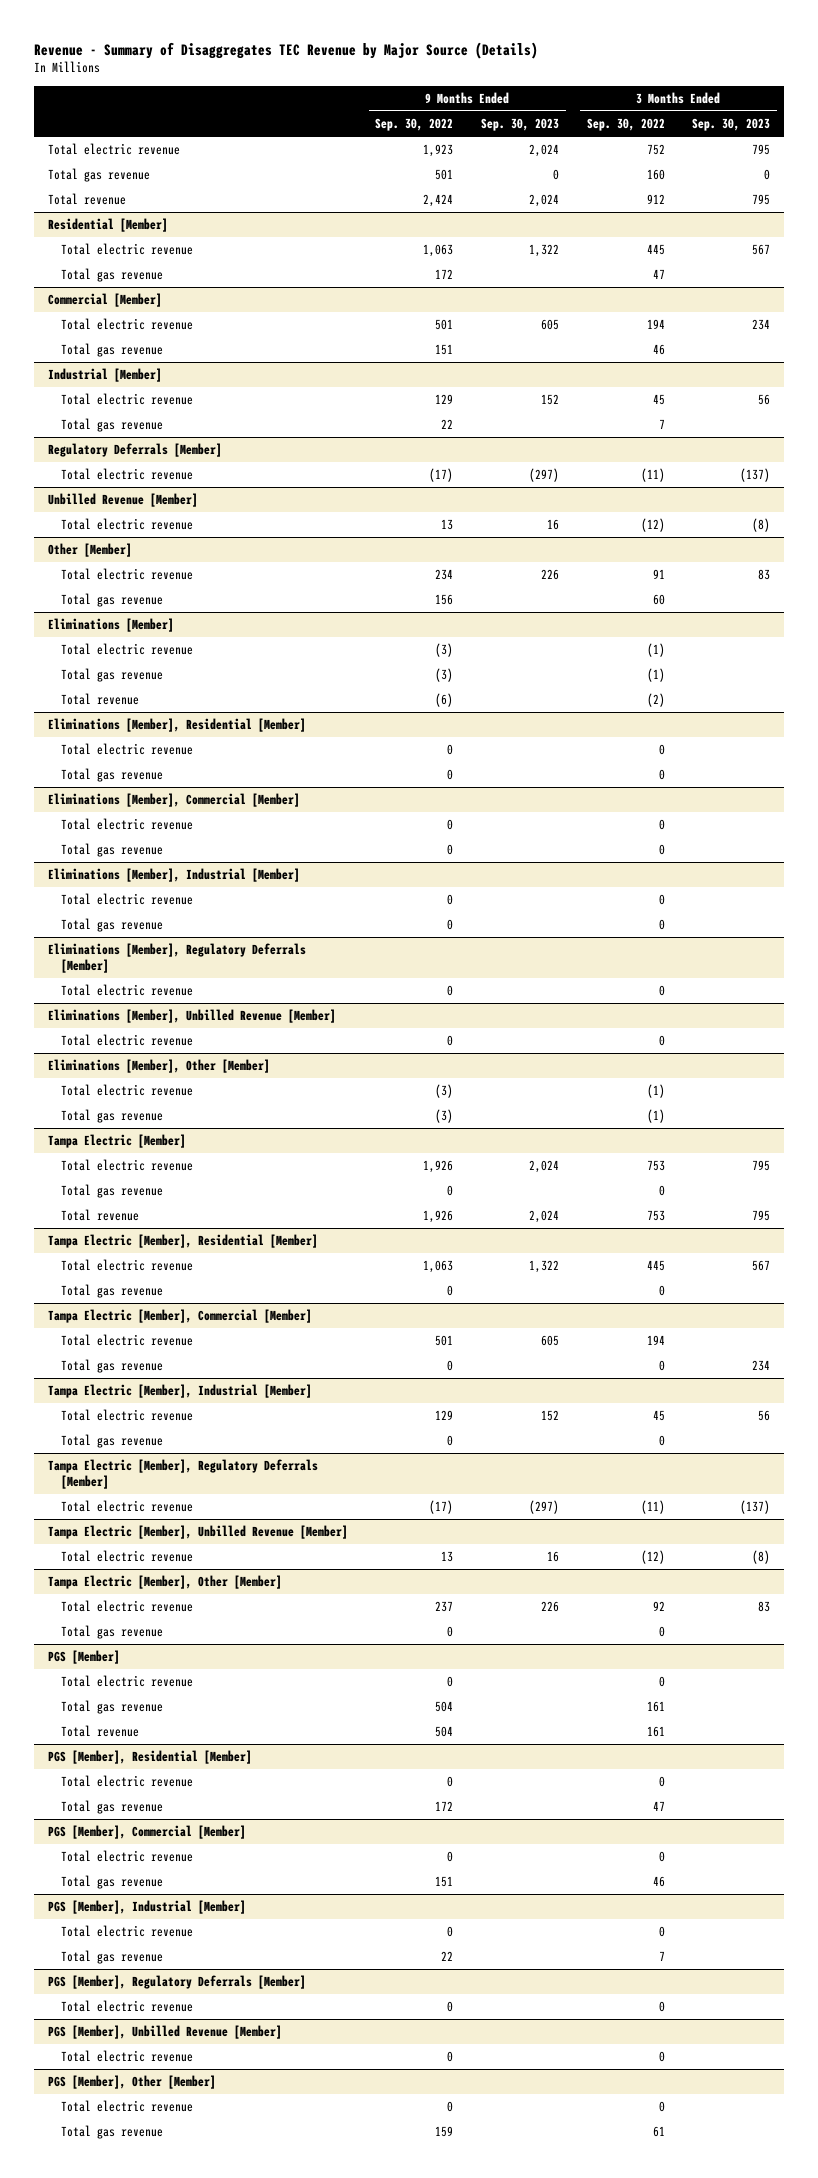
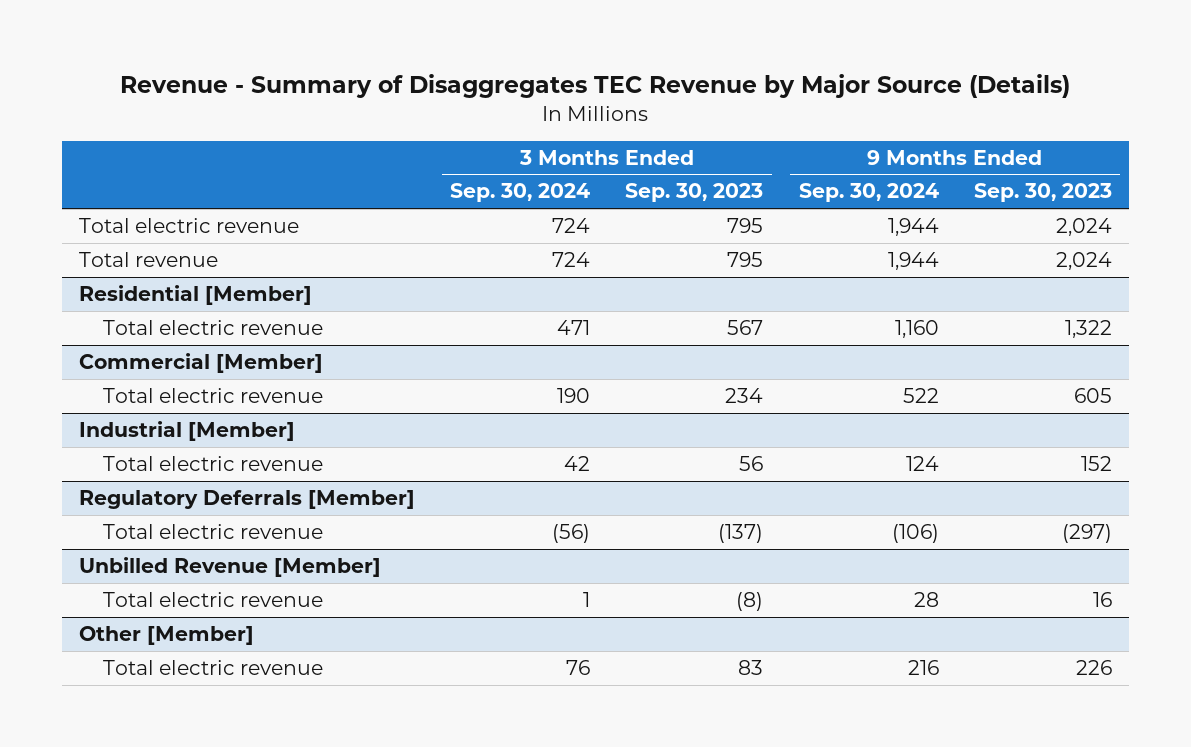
- | 9 Months Ended Sep. 30, 2022 | 9 Months Ended Sep. 30, 2023 | 3 Months Ended Sep. 30, 2022 | 3 Months Ended Sep. 30, 2023
+ | 3 Months Ended Sep. 30, 2024 | 3 Months Ended Sep. 30, 2023 | 9 Months Ended Sep. 30, 2024 | 9 Months Ended Sep. 30, 2023
- Total gas revenue | 501 | 0 | 160 | 0
@ Residential [Member]
- Total gas revenue | 172 | | 47 |
@ Commercial [Member]
- Total gas revenue | 151 | | 46 |
@ Industrial [Member]
- Total gas revenue | 22 | | 7 |
@ Other [Member]
- Total gas revenue | 156 | | 60 |
- Eliminations [Member]
- Total electric revenue | (3) | | (1) |
- Total gas revenue | (3) | | (1) |
- Total revenue | (6) | | (2) |
- Eliminations [Member], Residential [Member]
- Total electric revenue | 0 | | 0 |
- Total gas revenue | 0 | | 0 |
- Eliminations [Member], Commercial [Member]
- Total electric revenue | 0 | | 0 |
- Total gas revenue | 0 | | 0 |
- Eliminations [Member], Industrial [Member]
- Total electric revenue | 0 | | 0 |
- Total gas revenue | 0 | | 0 |
- Eliminations [Member], Regulatory Deferrals [Member]
- Total electric revenue | 0 | | 0 |
- Eliminations [Member], Unbilled Revenue [Member]
- Total electric revenue | 0 | | 0 |
- Eliminations [Member], Other [Member]
- Total electric revenue | (3) | | (1) |
- Total gas revenue | (3) | | (1) |
- Tampa Electric [Member]
- Total electric revenue | 1,926 | 2,024 | 753 | 795
- Total gas revenue | 0 | | 0 |
- Total revenue | 1,926 | 2,024 | 753 | 795
- Tampa Electric [Member], Residential [Member]
- Total electric revenue | 1,063 | 1,322 | 445 | 567
- Total gas revenue | 0 | | 0 |
- Tampa Electric [Member], Commercial [Member]
- Total electric revenue | 501 | 605 | 194 |
- Total gas revenue | 0 | | 0 | 234
- Tampa Electric [Member], Industrial [Member]
- Total electric revenue | 129 | 152 | 45 | 56
- Total gas revenue | 0 | | 0 |
- Tampa Electric [Member], Regulatory Deferrals [Member]
- Total electric revenue | (17) | (297) | (11) | (137)
- Tampa Electric [Member], Unbilled Revenue [Member]
- Total electric revenue | 13 | 16 | (12) | (8)
- Tampa Electric [Member], Other [Member]
- Total electric revenue | 237 | 226 | 92 | 83
- Total gas revenue | 0 | | 0 |
- PGS [Member]
- Total electric revenue | 0 | | 0 |
- Total gas revenue | 504 | | 161 |
- Total revenue | 504 | | 161 |
- PGS [Member], Residential [Member]
- Total electric revenue | 0 | | 0 |
- Total gas revenue | 172 | | 47 |
- PGS [Member], Commercial [Member]
- Total electric revenue | 0 | | 0 |
- Total gas revenue | 151 | | 46 |
- PGS [Member], Industrial [Member]
- Total electric revenue | 0 | | 0 |
- Total gas revenue | 22 | | 7 |
- PGS [Member], Regulatory Deferrals [Member]
- Total electric revenue | 0 | | 0 |
- PGS [Member], Unbilled Revenue [Member]
- Total electric revenue | 0 | | 0 |
- PGS [Member], Other [Member]
- Total electric revenue | 0 | | 0 |
- Total gas revenue | 159 | | 61 |

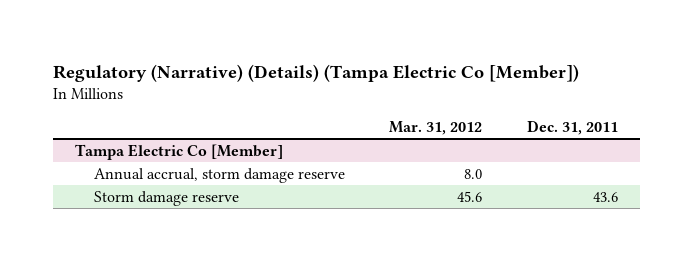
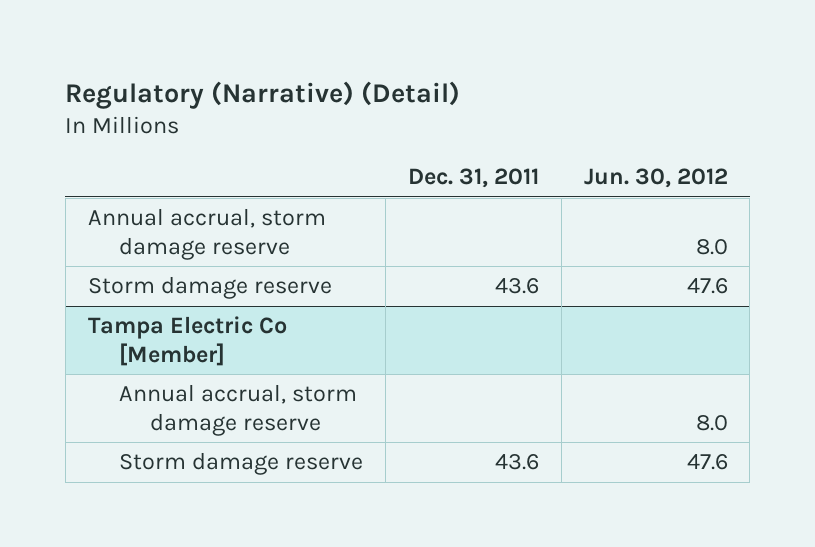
- Regulatory (Narrative) (Details) (Tampa Electric Co [Member])
+ Regulatory (Narrative) (Detail)
- | Mar. 31, 2012 | Dec. 31, 2011
+ | Dec. 31, 2011 | Jun. 30, 2012
+ Annual accrual, storm damage reserve | | 8.0
+ Storm damage reserve | 43.6 | 47.6

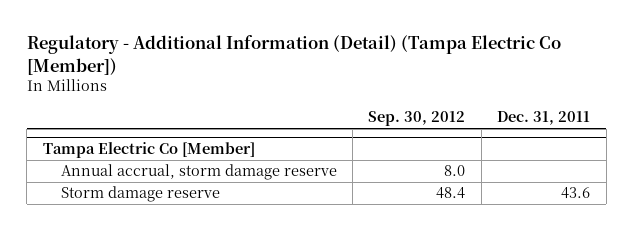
- Regulatory (Narrative) (Detail)
+ Regulatory - Additional Information (Detail) (Tampa Electric Co [Member])
- | Dec. 31, 2011 | Jun. 30, 2012
+ | Sep. 30, 2012 | Dec. 31, 2011
- Annual accrual, storm damage reserve | | 8.0
- Storm damage reserve | 43.6 | 47.6

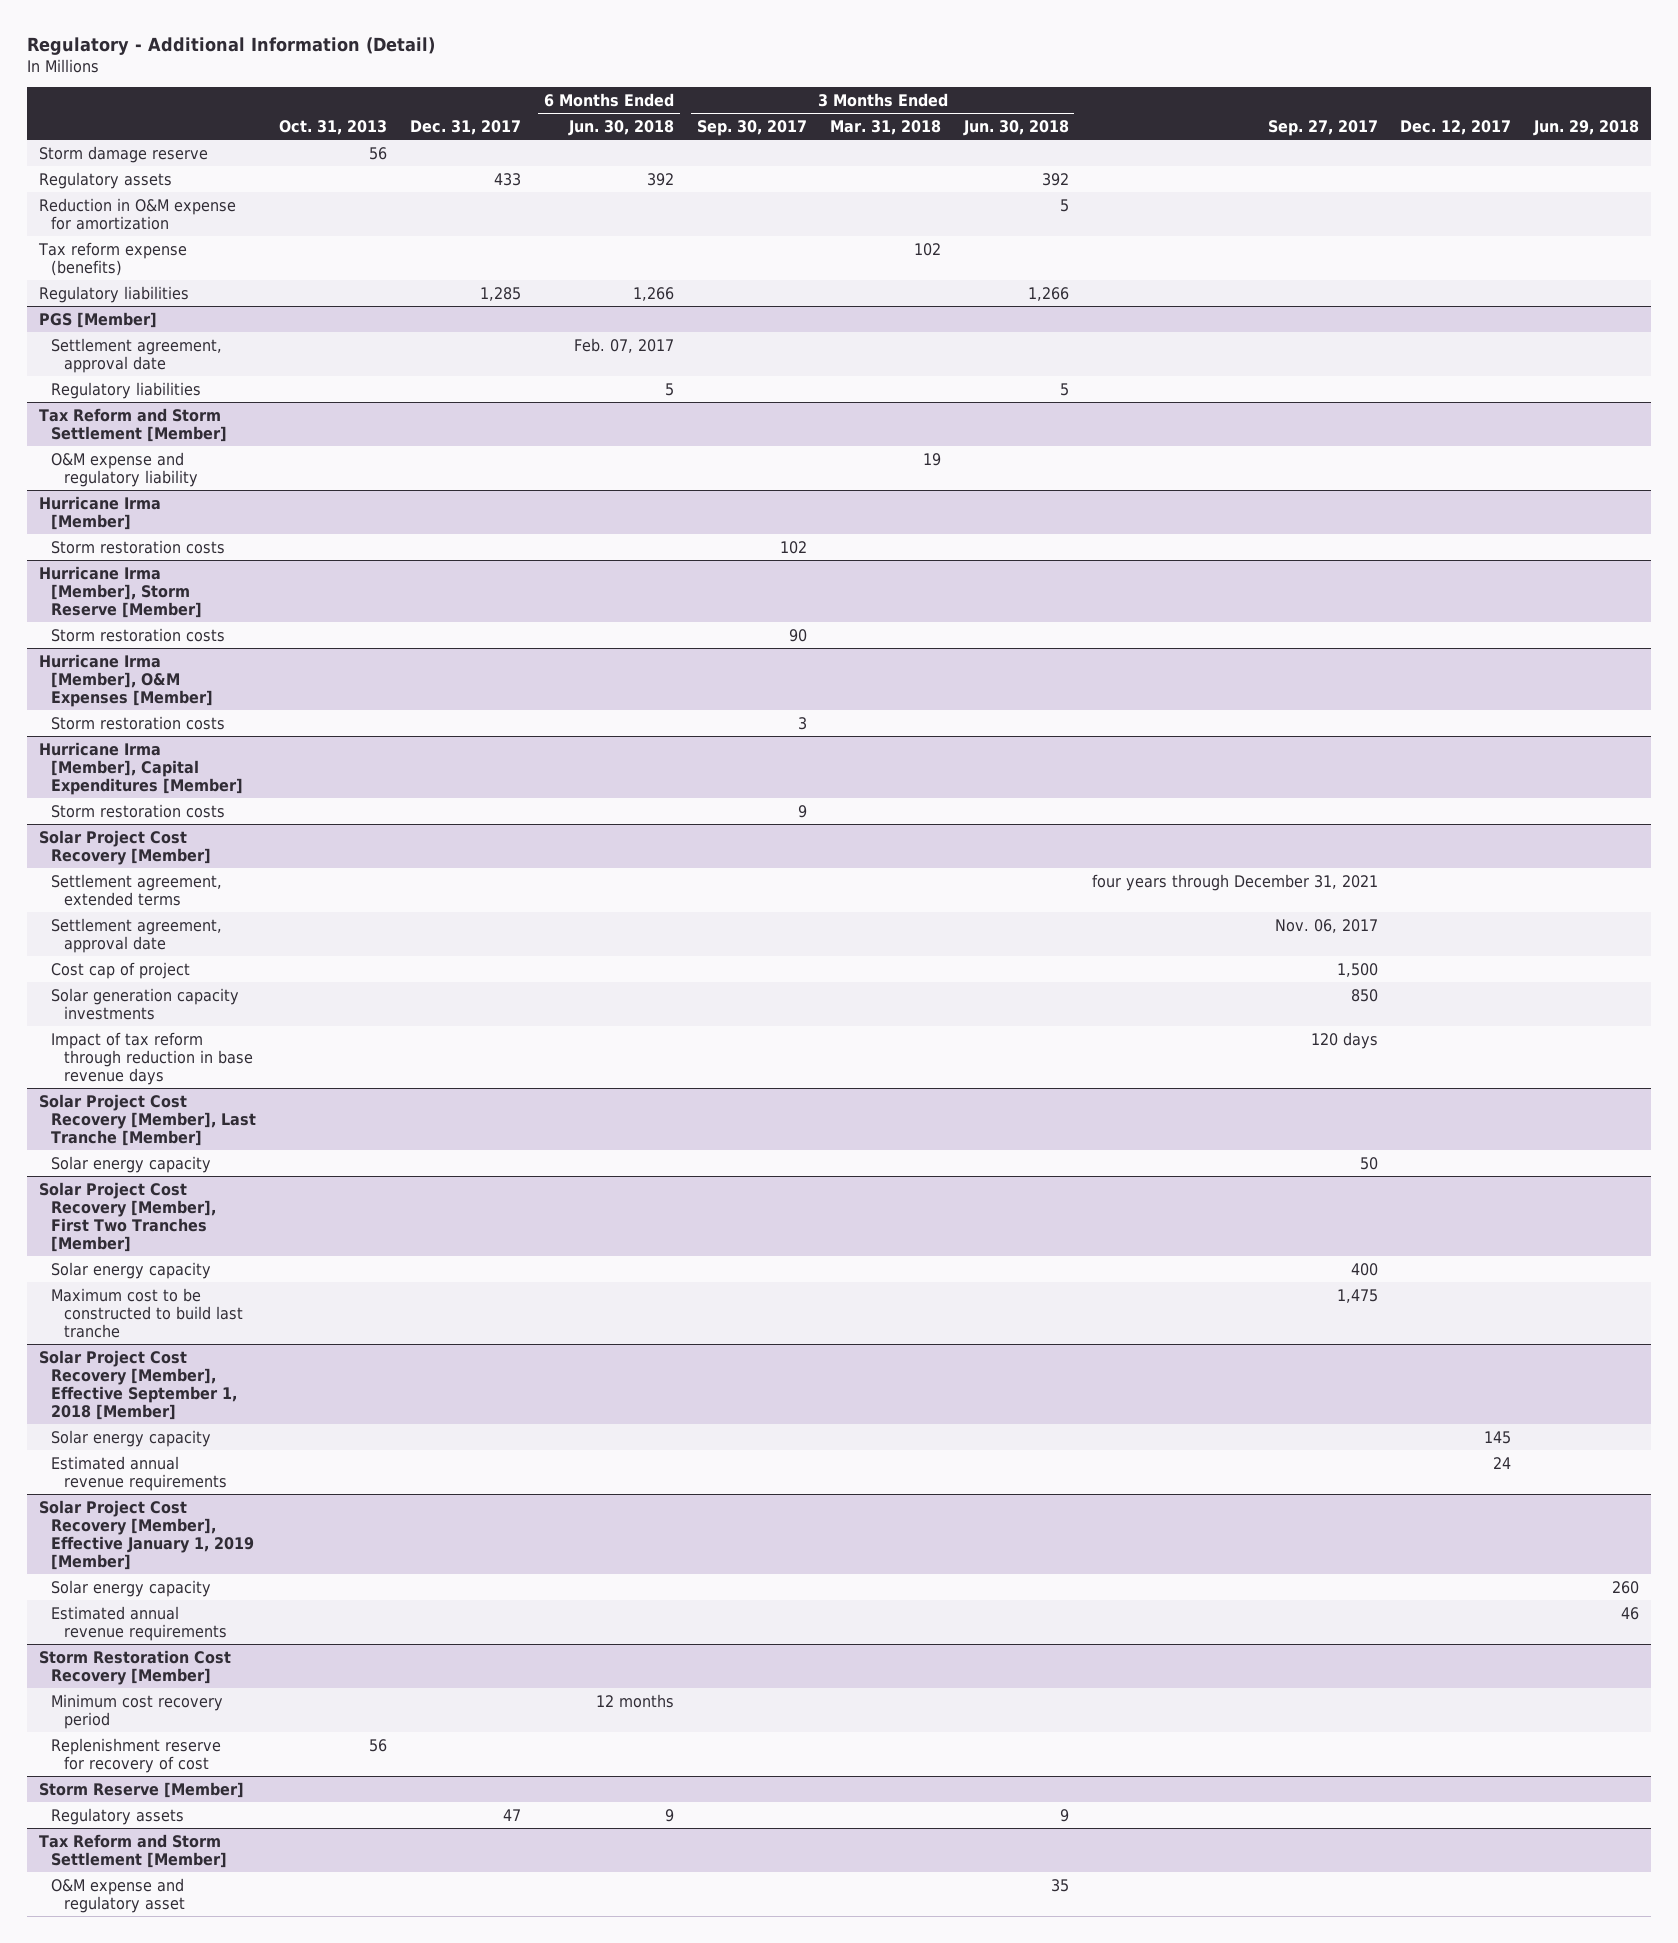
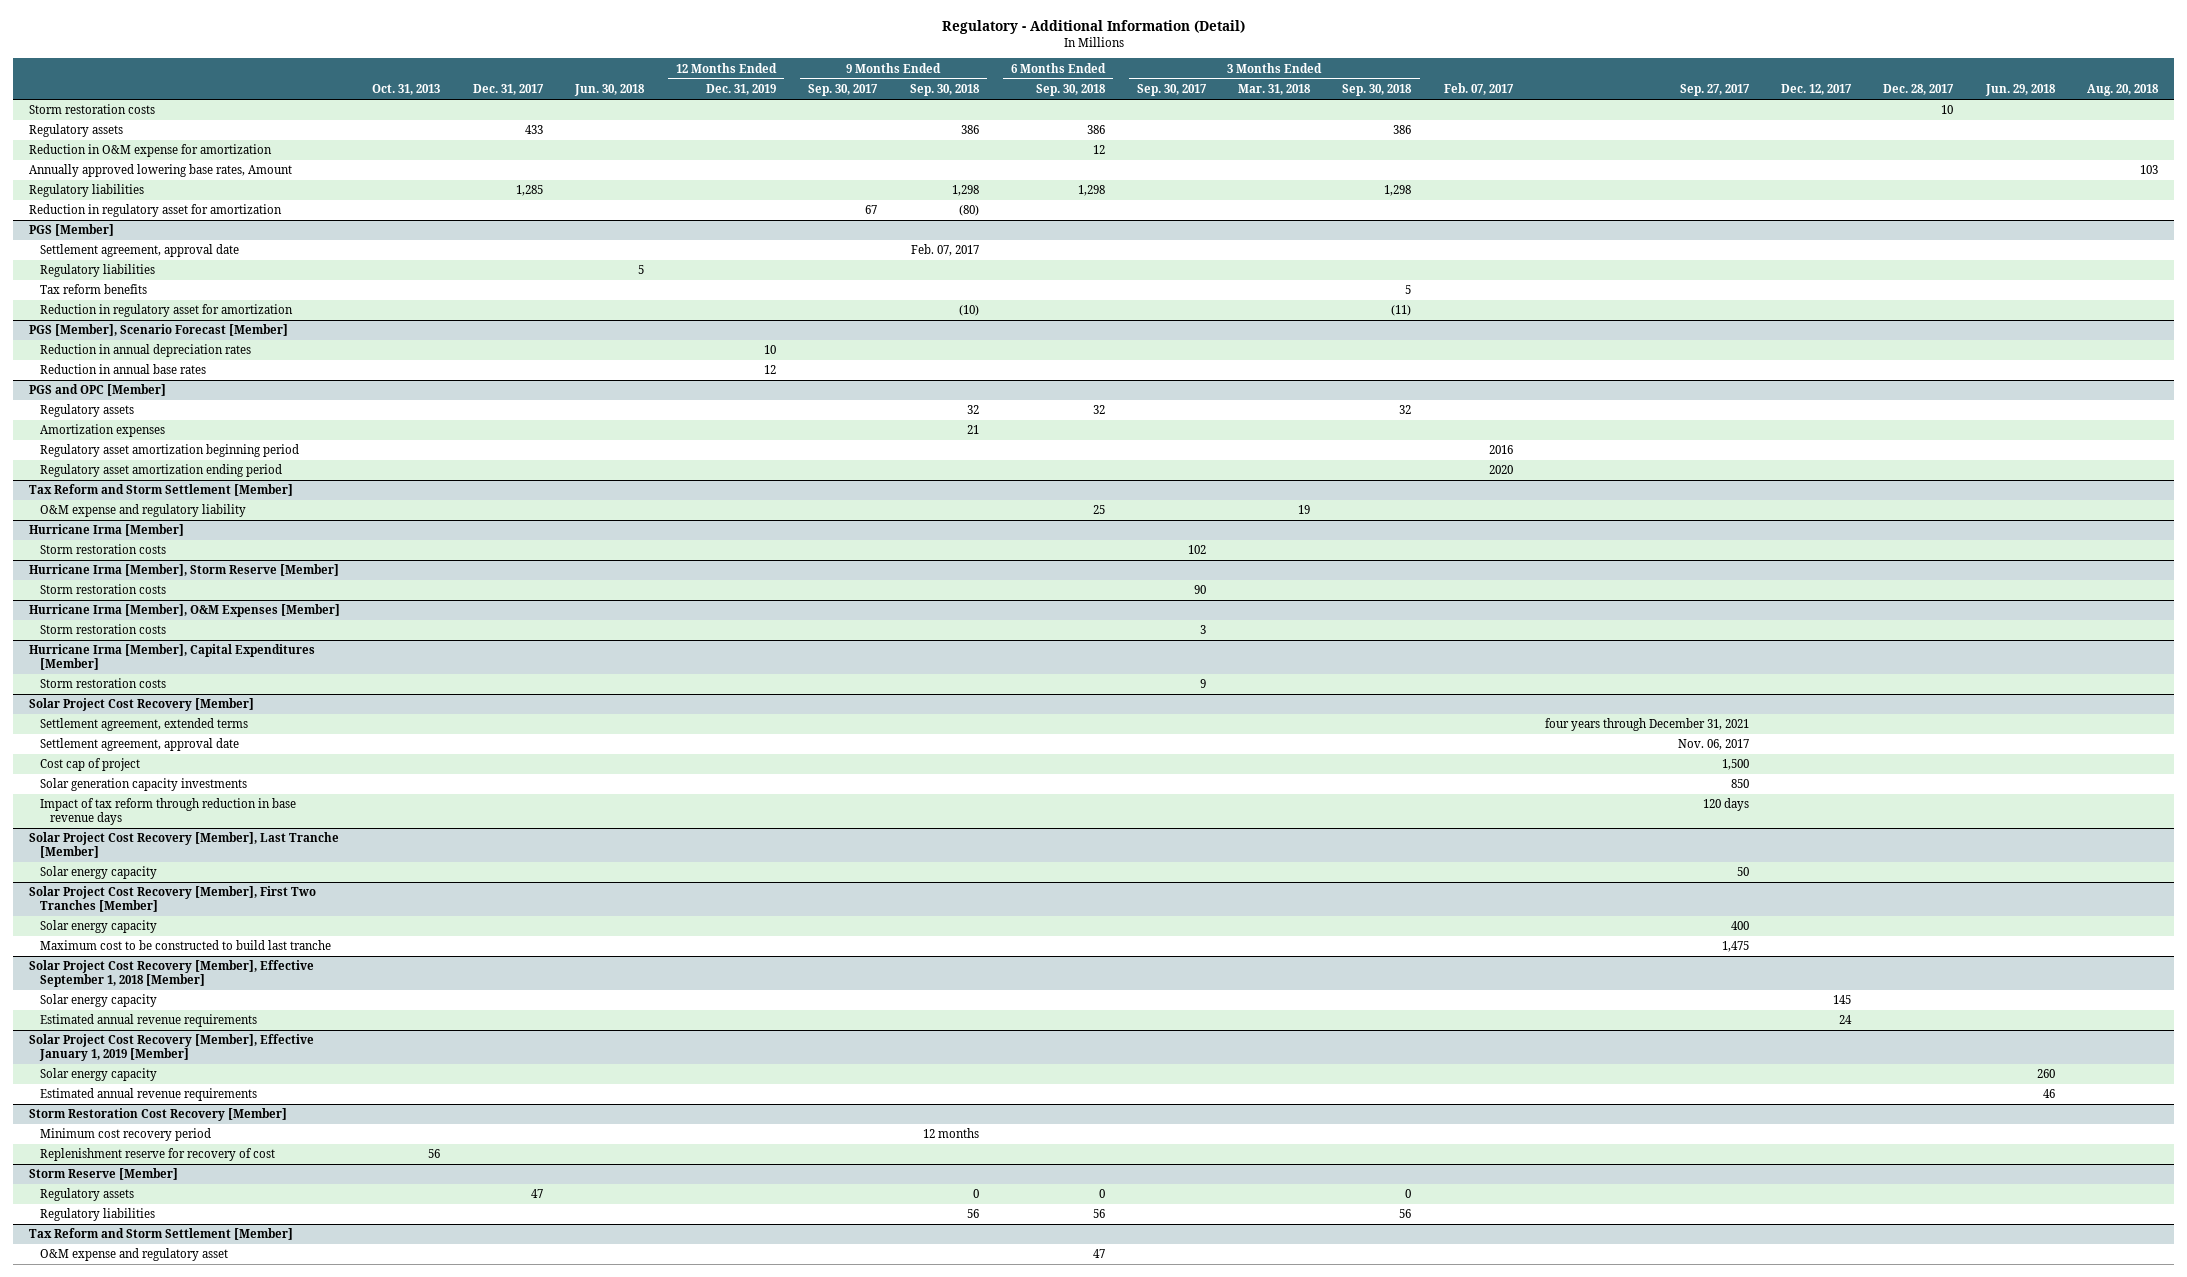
- | Oct. 31, 2013 | Dec. 31, 2017 | 6 Months Ended Jun. 30, 2018 | 3 Months Ended Sep. 30, 2017 | 3 Months Ended Mar. 31, 2018 | 3 Months Ended Jun. 30, 2018 | Sep. 27, 2017 | Dec. 12, 2017 | Jun. 29, 2018
+ | Oct. 31, 2013 | Dec. 31, 2017 | Jun. 30, 2018 | 12 Months Ended Dec. 31, 2019 | 9 Months Ended Sep. 30, 2017 | 9 Months Ended Sep. 30, 2018 | 6 Months Ended Sep. 30, 2018 | 3 Months Ended Sep. 30, 2017 | 3 Months Ended Mar. 31, 2018 | 3 Months Ended Sep. 30, 2018 | Feb. 07, 2017 | Sep. 27, 2017 | Dec. 12, 2017 | Dec. 28, 2017 | Jun. 29, 2018 | Aug. 20, 2018
- Storm damage reserve | 56 | | | | | | | |
+ Storm restoration costs | | | | | | | | | | | | | | 10 | |
- Tax reform expense (benefits) | | | | | 102 | | | |
+ Annually approved lowering base rates, Amount | | | | | | | | | | | | | | | | 103
+ Reduction in regulatory asset for amortization | | | | | 67 | (80) | | | | | | | | | |
@ PGS [Member]
+ Tax reform benefits | | | | | | | | | | 5 | | | | | |
+ Reduction in regulatory asset for amortization | | | | | | (10) | | | | (11) | | | | | |
+ PGS [Member], Scenario Forecast [Member]
+ Reduction in annual depreciation rates | | | | 10 | | | | | | | | | | | |
+ Reduction in annual base rates | | | | 12 | | | | | | | | | | | |
+ PGS and OPC [Member]
+ Regulatory assets | | | | | | 32 | 32 | | | 32 | | | | | |
+ Amortization expenses | | | | | | 21 | | | | | | | | | |
+ Regulatory asset amortization beginning period | | | | | | | | | | | 2016 | | | | |
+ Regulatory asset amortization ending period | | | | | | | | | | | 2020 | | | | |
@ Storm Reserve [Member]
+ Regulatory liabilities | | | | | | 56 | 56 | | | 56 | | | | | |

